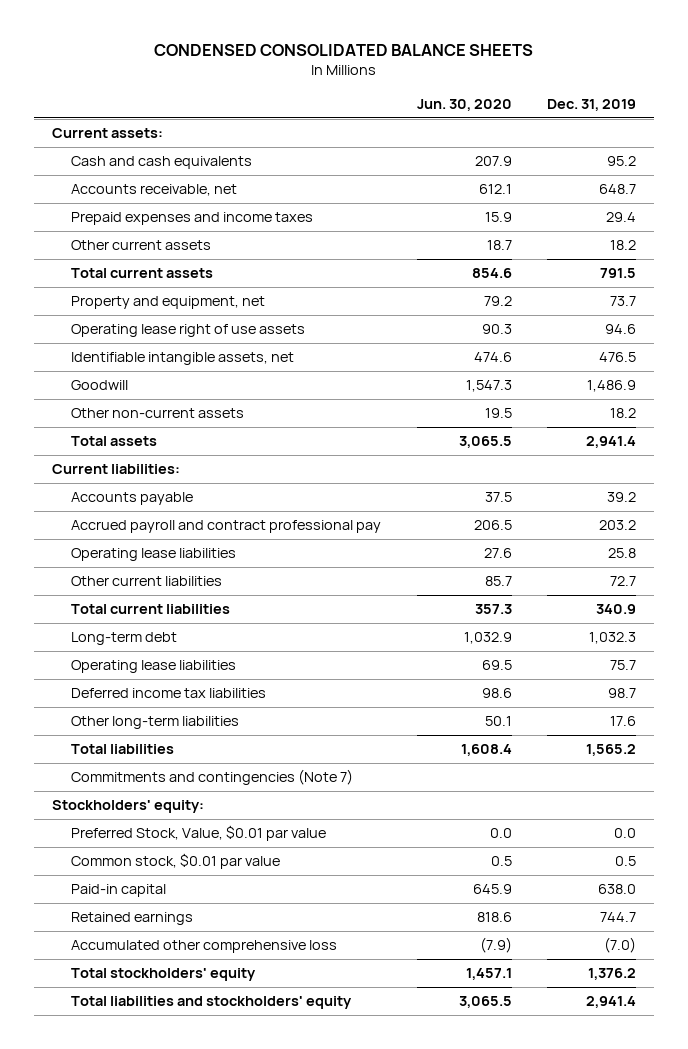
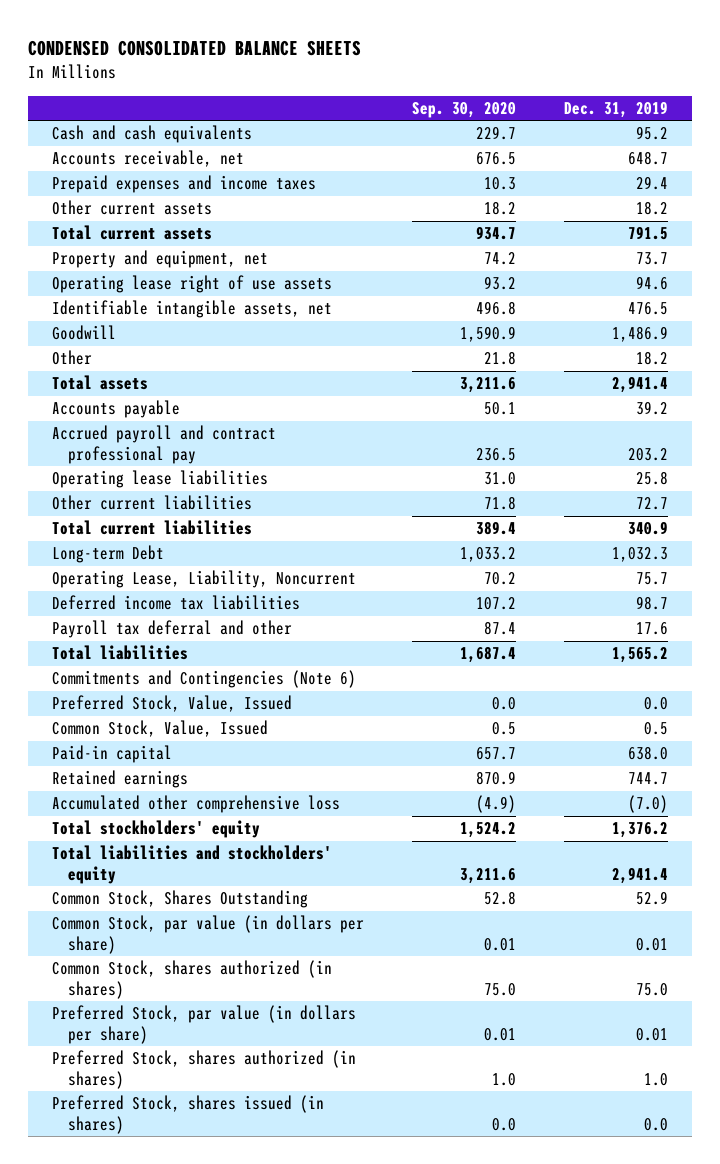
- | Jun. 30, 2020 | Dec. 31, 2019
+ | Sep. 30, 2020 | Dec. 31, 2019
- Current assets:
- Other non-current assets | 19.5 | 18.2
+ Other | 21.8 | 18.2
- Current liabilities:
- Long-term debt | 1,032.9 | 1,032.3
- Operating lease liabilities | 69.5 | 75.7
+ Long-term Debt | 1,033.2 | 1,032.3
+ Operating Lease, Liability, Noncurrent | 70.2 | 75.7
- Other long-term liabilities | 50.1 | 17.6
+ Payroll tax deferral and other | 87.4 | 17.6
- Commitments and contingencies (Note 7)
- Stockholders' equity:
- Preferred Stock, Value, $0.01 par value | 0.0 | 0.0
- Common stock, $0.01 par value | 0.5 | 0.5
+ Commitments and Contingencies (Note 6)
+ Preferred Stock, Value, Issued | 0.0 | 0.0
+ Common Stock, Value, Issued | 0.5 | 0.5
+ Common Stock, Shares Outstanding | 52.8 | 52.9
+ Common Stock, par value (in dollars per share) | 0.01 | 0.01
+ Common Stock, shares authorized (in shares) | 75.0 | 75.0
+ Preferred Stock, par value (in dollars per share) | 0.01 | 0.01
+ Preferred Stock, shares authorized (in shares) | 1.0 | 1.0
+ Preferred Stock, shares issued (in shares) | 0.0 | 0.0

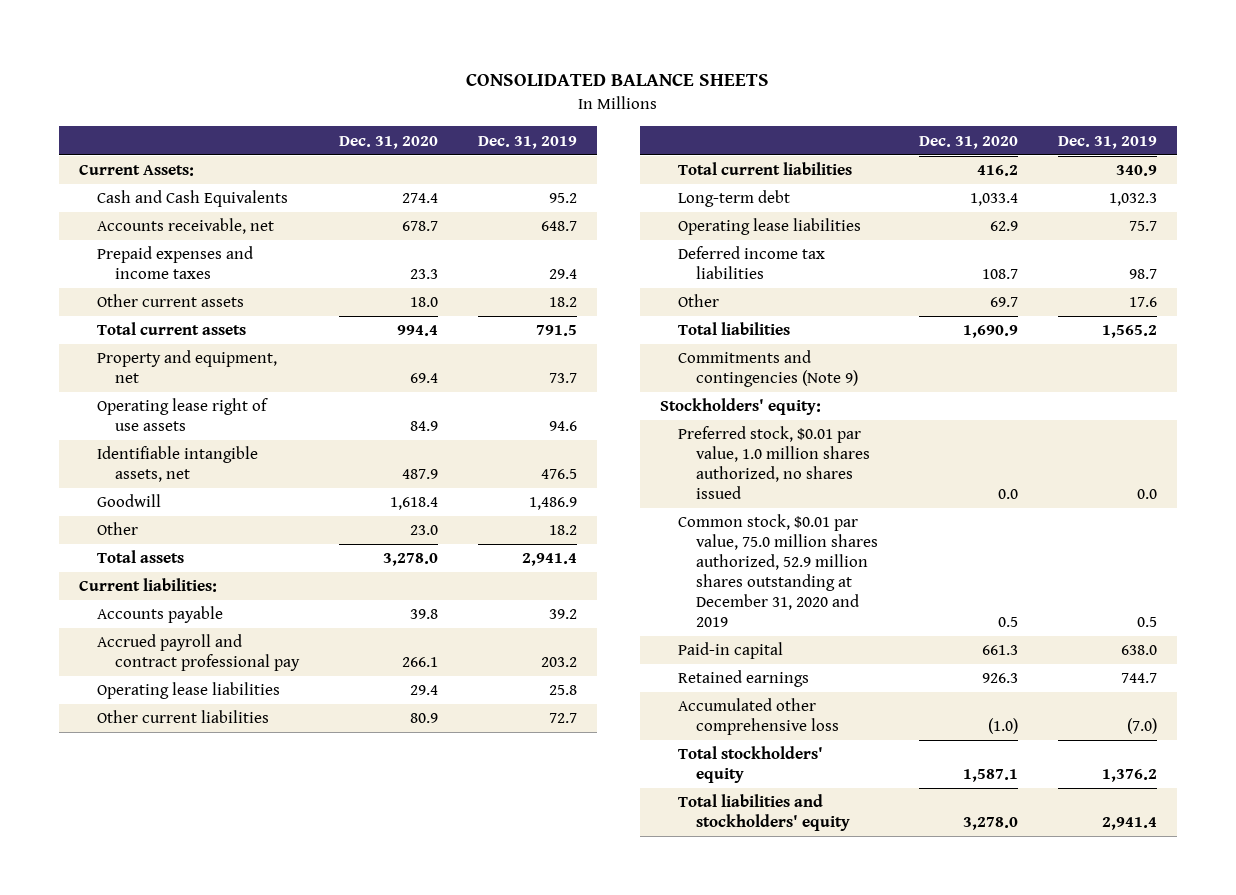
- CONDENSED CONSOLIDATED BALANCE SHEETS
+ CONSOLIDATED BALANCE SHEETS
- | Sep. 30, 2020 | Dec. 31, 2019
+ | Dec. 31, 2020 | Dec. 31, 2019
- Cash and cash equivalents | 229.7 | 95.2
+ Current Assets:
+ Cash and Cash Equivalents | 274.4 | 95.2
+ Current liabilities:
- Long-term Debt | 1,033.2 | 1,032.3
- Operating Lease, Liability, Noncurrent | 70.2 | 75.7
+ Long-term debt | 1,033.4 | 1,032.3
+ Operating lease liabilities | 62.9 | 75.7
- Payroll tax deferral and other | 87.4 | 17.6
+ Other | 69.7 | 17.6
- Commitments and Contingencies (Note 6)
- Preferred Stock, Value, Issued | 0.0 | 0.0
- Common Stock, Value, Issued | 0.5 | 0.5
+ Commitments and contingencies (Note 9)
+ Stockholders' equity:
+ Preferred stock, $0.01 par value, 1.0 million shares authorized, no shares issued | 0.0 | 0.0
+ Common stock, $0.01 par value, 75.0 million shares authorized, 52.9 million shares outstanding at December 31, 2020 and 2019 | 0.5 | 0.5
- Common Stock, Shares Outstanding | 52.8 | 52.9
- Common Stock, par value (in dollars per share) | 0.01 | 0.01
- Common Stock, shares authorized (in shares) | 75.0 | 75.0
- Preferred Stock, par value (in dollars per share) | 0.01 | 0.01
- Preferred Stock, shares authorized (in shares) | 1.0 | 1.0
- Preferred Stock, shares issued (in shares) | 0.0 | 0.0

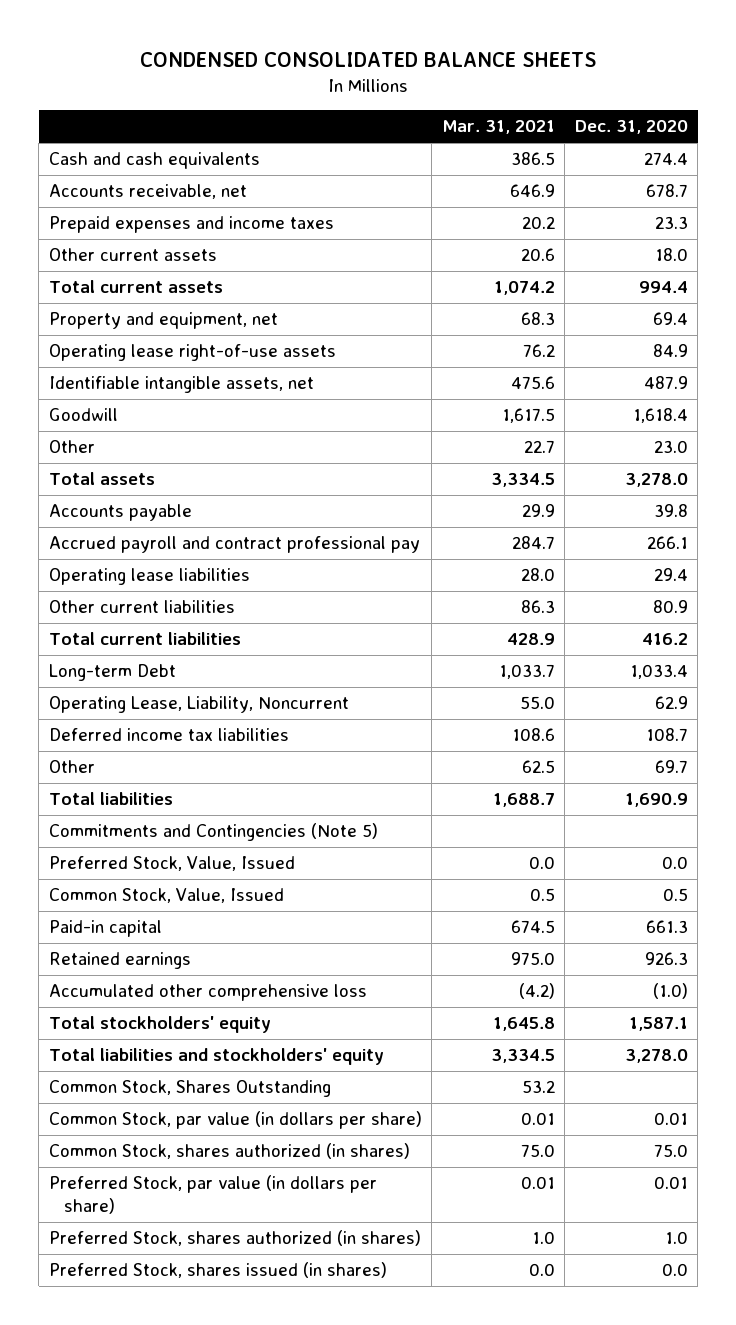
- CONSOLIDATED BALANCE SHEETS
+ CONDENSED CONSOLIDATED BALANCE SHEETS
- | Dec. 31, 2020 | Dec. 31, 2019
+ | Mar. 31, 2021 | Dec. 31, 2020
- Current Assets:
- Cash and Cash Equivalents | 274.4 | 95.2
+ Cash and cash equivalents | 386.5 | 274.4
- Operating lease right of use assets | 84.9 | 94.6
+ Operating lease right-of-use assets | 76.2 | 84.9
- Current liabilities:
- Long-term debt | 1,033.4 | 1,032.3
- Operating lease liabilities | 62.9 | 75.7
+ Long-term Debt | 1,033.7 | 1,033.4
+ Operating Lease, Liability, Noncurrent | 55.0 | 62.9
- Commitments and contingencies (Note 9)
- Stockholders' equity:
- Preferred stock, $0.01 par value, 1.0 million shares authorized, no shares issued | 0.0 | 0.0
- Common stock, $0.01 par value, 75.0 million shares authorized, 52.9 million shares outstanding at December 31, 2020 and 2019 | 0.5 | 0.5
+ Commitments and Contingencies (Note 5)
+ Preferred Stock, Value, Issued | 0.0 | 0.0
+ Common Stock, Value, Issued | 0.5 | 0.5
+ Common Stock, Shares Outstanding | 53.2 |
+ Common Stock, par value (in dollars per share) | 0.01 | 0.01
+ Common Stock, shares authorized (in shares) | 75.0 | 75.0
+ Preferred Stock, par value (in dollars per share) | 0.01 | 0.01
+ Preferred Stock, shares authorized (in shares) | 1.0 | 1.0
+ Preferred Stock, shares issued (in shares) | 0.0 | 0.0

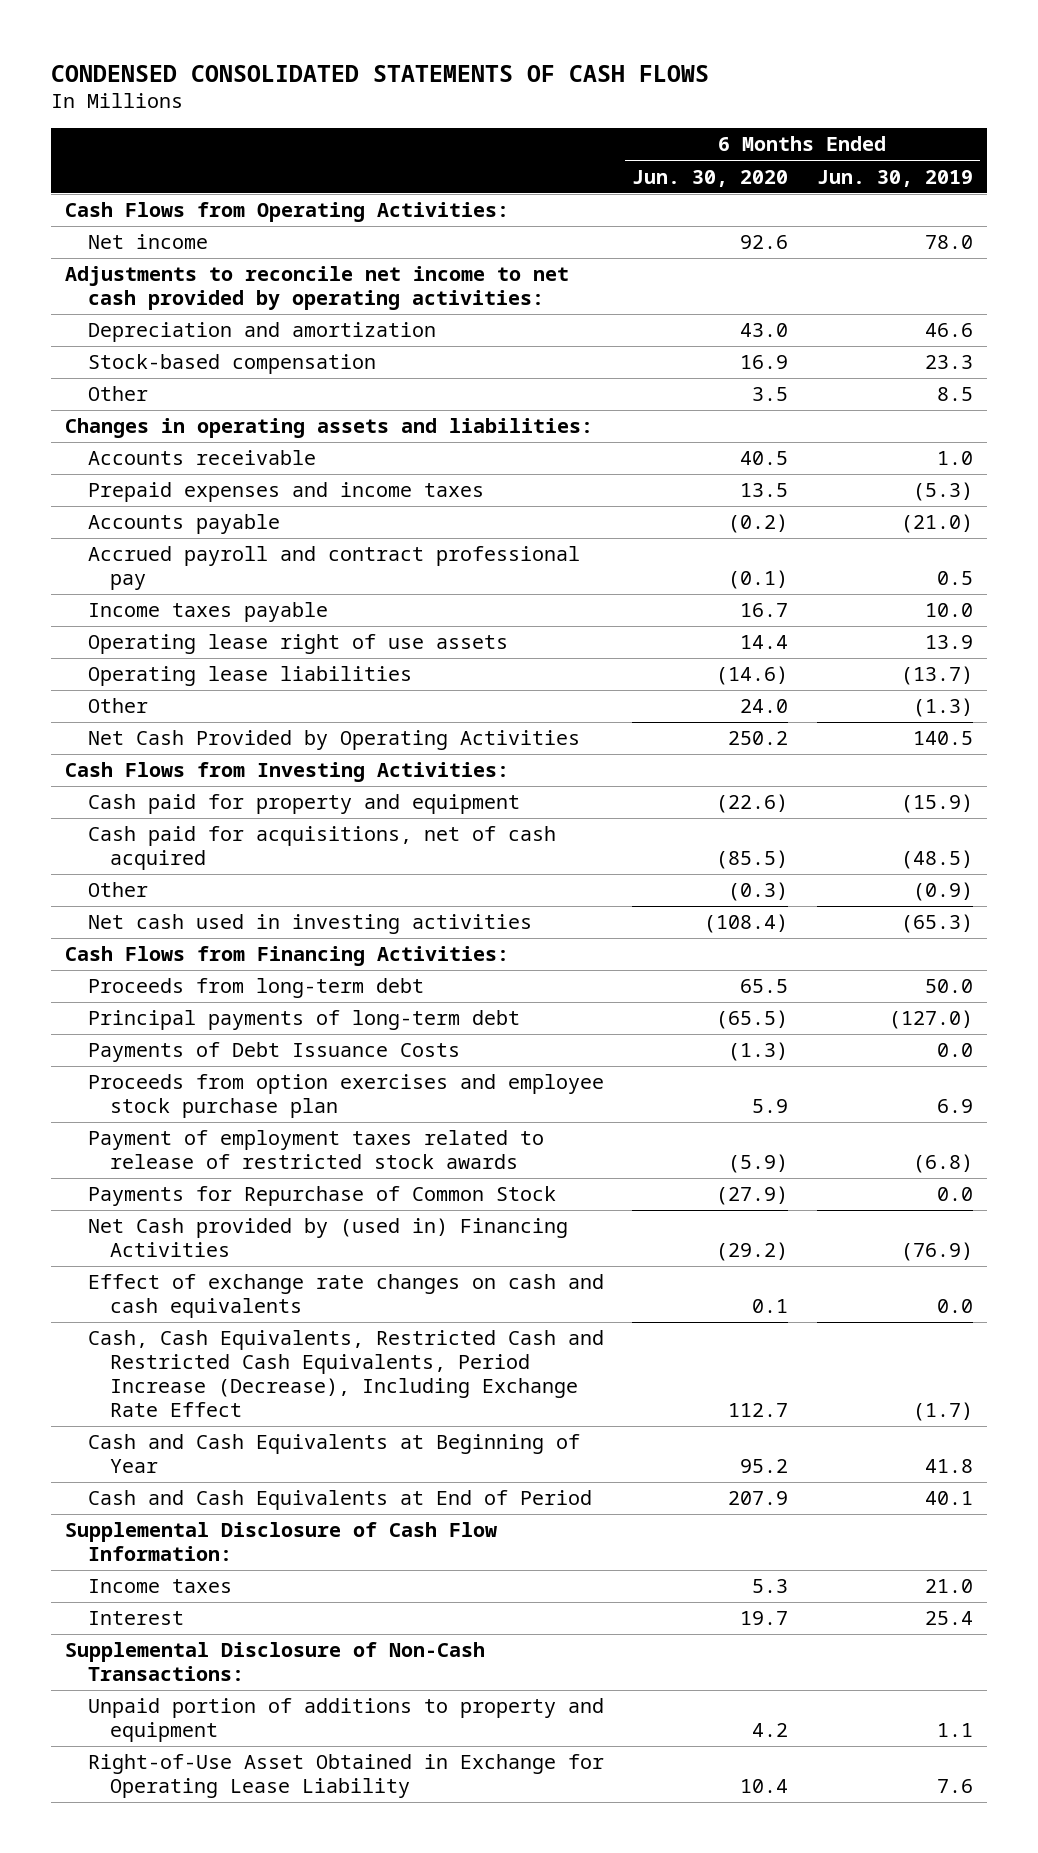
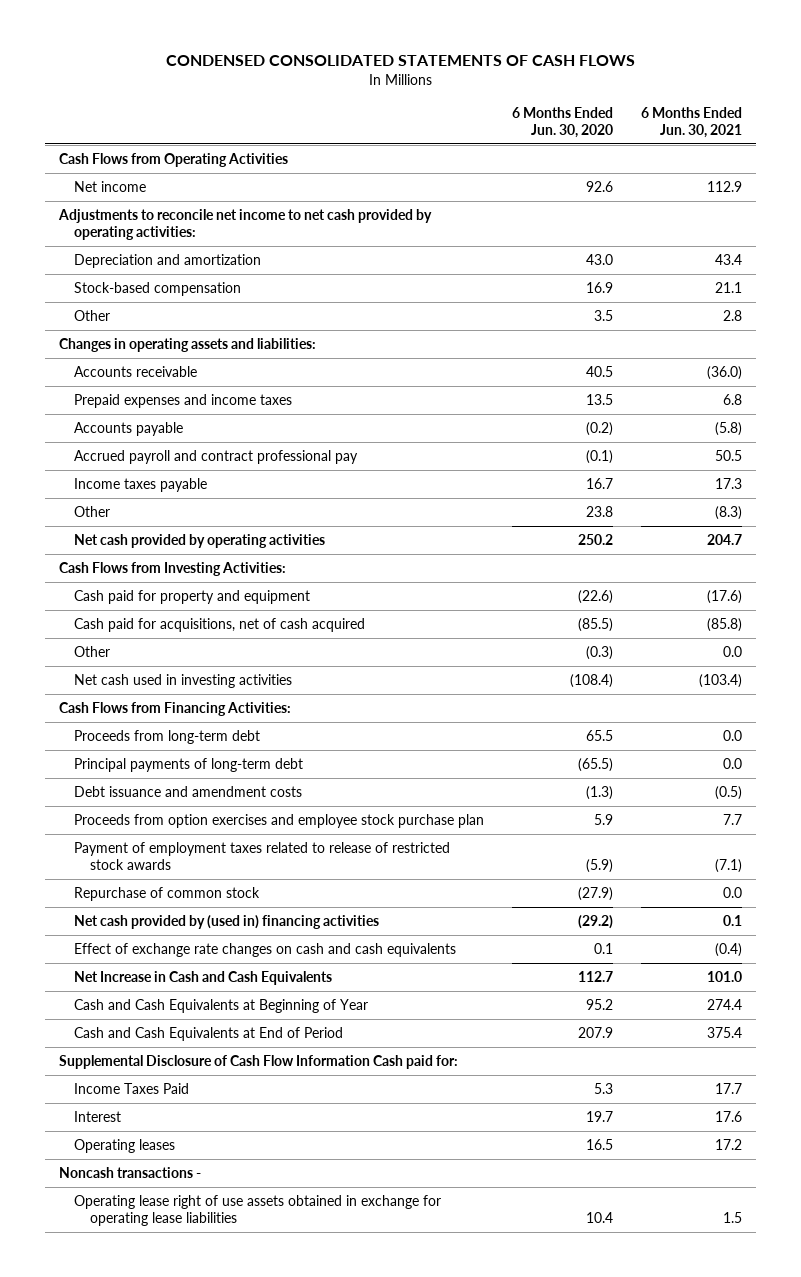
- | 6 Months Ended Jun. 30, 2020 | 6 Months Ended Jun. 30, 2019
+ | 6 Months Ended Jun. 30, 2020 | 6 Months Ended Jun. 30, 2021
- Cash Flows from Operating Activities:
+ Cash Flows from Operating Activities
- Operating lease right of use assets | 14.4 | 13.9
- Operating lease liabilities | (14.6) | (13.7)
- Other | 24.0 | (1.3)
- Net Cash Provided by Operating Activities | 250.2 | 140.5
+ Other | 23.8 | (8.3)
+ Net cash provided by operating activities | 250.2 | 204.7
- Payments of Debt Issuance Costs | (1.3) | 0.0
+ Debt issuance and amendment costs | (1.3) | (0.5)
- Payments for Repurchase of Common Stock | (27.9) | 0.0
- Net Cash provided by (used in) Financing Activities | (29.2) | (76.9)
+ Repurchase of common stock | (27.9) | 0.0
+ Net cash provided by (used in) financing activities | (29.2) | 0.1
- Cash, Cash Equivalents, Restricted Cash and Restricted Cash Equivalents, Period Increase (Decrease), Including Exchange Rate Effect | 112.7 | (1.7)
+ Net Increase in Cash and Cash Equivalents | 112.7 | 101.0
- Supplemental Disclosure of Cash Flow Information:
- Income taxes | 5.3 | 21.0
+ Supplemental Disclosure of Cash Flow Information Cash paid for:
+ Income Taxes Paid | 5.3 | 17.7
- Supplemental Disclosure of Non-Cash Transactions:
- Unpaid portion of additions to property and equipment | 4.2 | 1.1
- Right-of-Use Asset Obtained in Exchange for Operating Lease Liability | 10.4 | 7.6
+ Operating leases | 16.5 | 17.2
+ Noncash transactions -
+ Operating lease right of use assets obtained in exchange for operating lease liabilities | 10.4 | 1.5

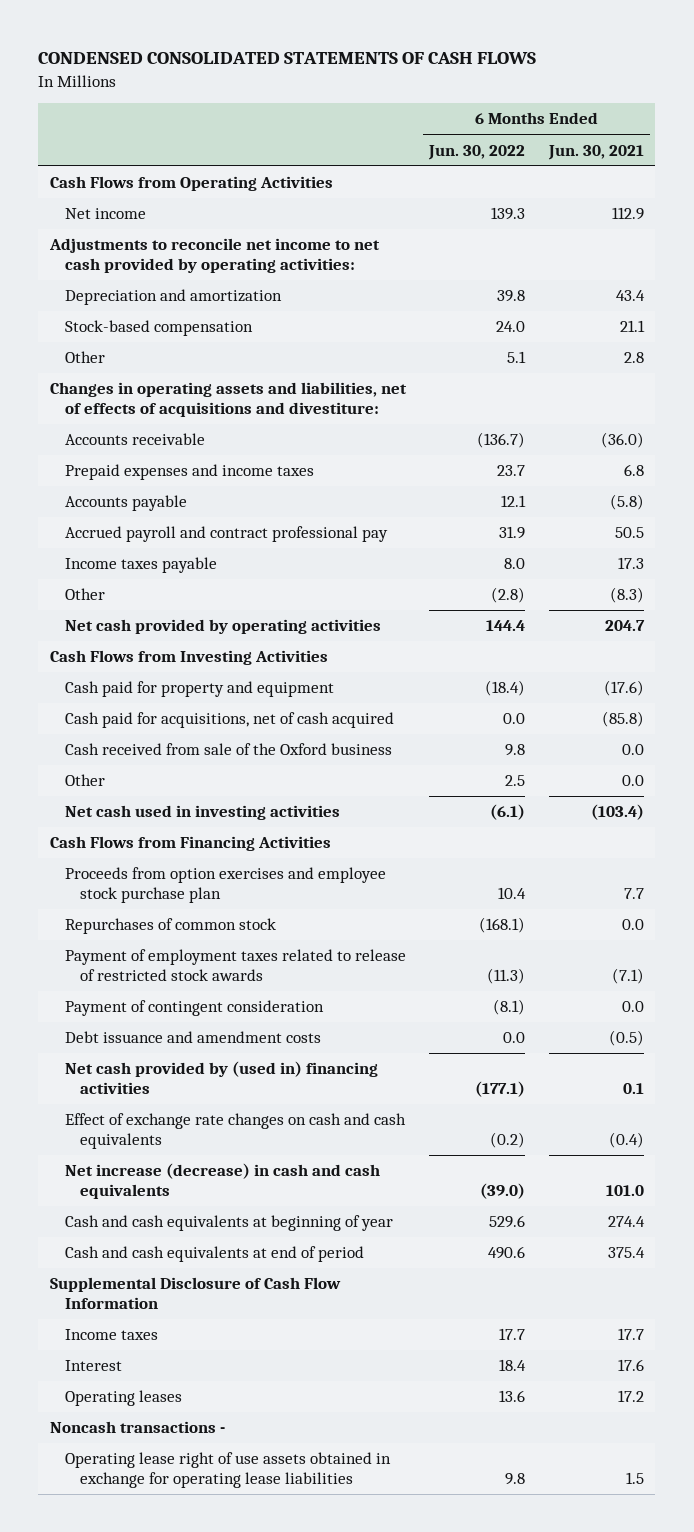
- | 6 Months Ended Jun. 30, 2020 | 6 Months Ended Jun. 30, 2021
+ | 6 Months Ended Jun. 30, 2022 | 6 Months Ended Jun. 30, 2021
- Changes in operating assets and liabilities:
+ Changes in operating assets and liabilities, net of effects of acquisitions and divestiture:
- Cash Flows from Investing Activities:
+ Cash Flows from Investing Activities
+ Cash received from sale of the Oxford business | 9.8 | 0.0
- Cash Flows from Financing Activities:
- Proceeds from long-term debt | 65.5 | 0.0
- Principal payments of long-term debt | (65.5) | 0.0
+ Cash Flows from Financing Activities
+ Repurchases of common stock | (168.1) | 0.0
- Repurchase of common stock | (27.9) | 0.0
+ Payment of contingent consideration | (8.1) | 0.0
moved down: Debt issuance and amendment costs | 0.0 | (0.5)
- Net Increase in Cash and Cash Equivalents | 112.7 | 101.0
- Cash and Cash Equivalents at Beginning of Year | 95.2 | 274.4
- Cash and Cash Equivalents at End of Period | 207.9 | 375.4
- Supplemental Disclosure of Cash Flow Information Cash paid for:
- Income Taxes Paid | 5.3 | 17.7
+ Net increase (decrease) in cash and cash equivalents | (39.0) | 101.0
+ Cash and cash equivalents at beginning of year | 529.6 | 274.4
+ Cash and cash equivalents at end of period | 490.6 | 375.4
+ Supplemental Disclosure of Cash Flow Information
+ Income taxes | 17.7 | 17.7

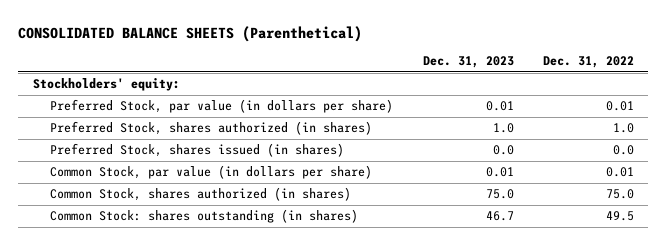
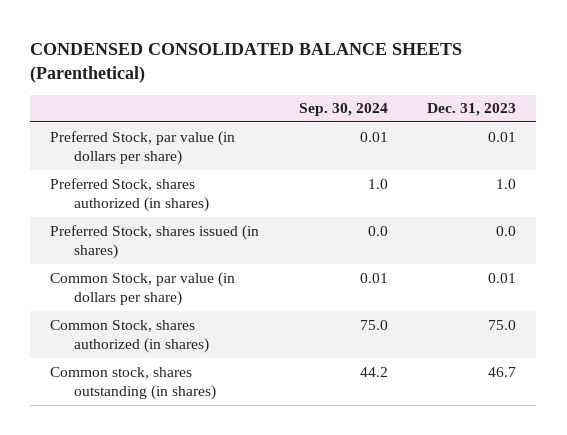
- CONSOLIDATED BALANCE SHEETS (Parenthetical)
+ CONDENSED CONSOLIDATED BALANCE SHEETS (Parenthetical)
- | Dec. 31, 2023 | Dec. 31, 2022
+ | Sep. 30, 2024 | Dec. 31, 2023
- Stockholders' equity:
- Common Stock: shares outstanding (in shares) | 46.7 | 49.5
+ Common stock, shares outstanding (in shares) | 44.2 | 46.7

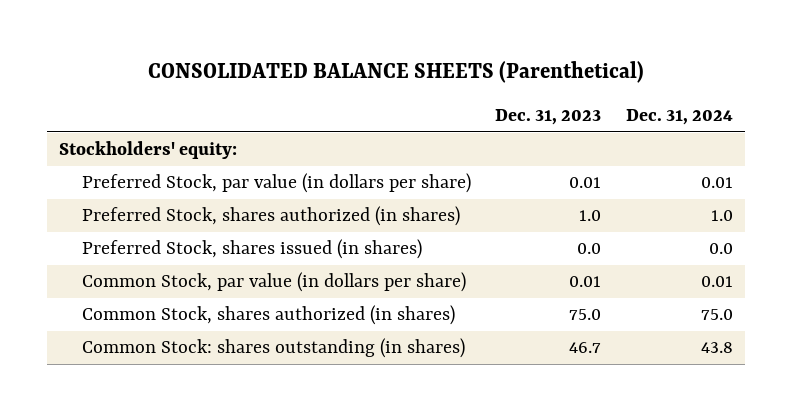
- CONDENSED CONSOLIDATED BALANCE SHEETS (Parenthetical)
+ CONSOLIDATED BALANCE SHEETS (Parenthetical)
- | Sep. 30, 2024 | Dec. 31, 2023
+ | Dec. 31, 2023 | Dec. 31, 2024
+ Stockholders' equity:
- Common stock, shares outstanding (in shares) | 44.2 | 46.7
+ Common Stock: shares outstanding (in shares) | 46.7 | 43.8

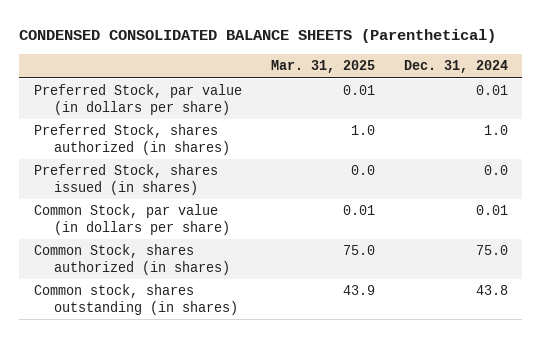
- CONSOLIDATED BALANCE SHEETS (Parenthetical)
+ CONDENSED CONSOLIDATED BALANCE SHEETS (Parenthetical)
- | Dec. 31, 2023 | Dec. 31, 2024
+ | Mar. 31, 2025 | Dec. 31, 2024
- Stockholders' equity:
- Common Stock: shares outstanding (in shares) | 46.7 | 43.8
+ Common stock, shares outstanding (in shares) | 43.9 | 43.8

